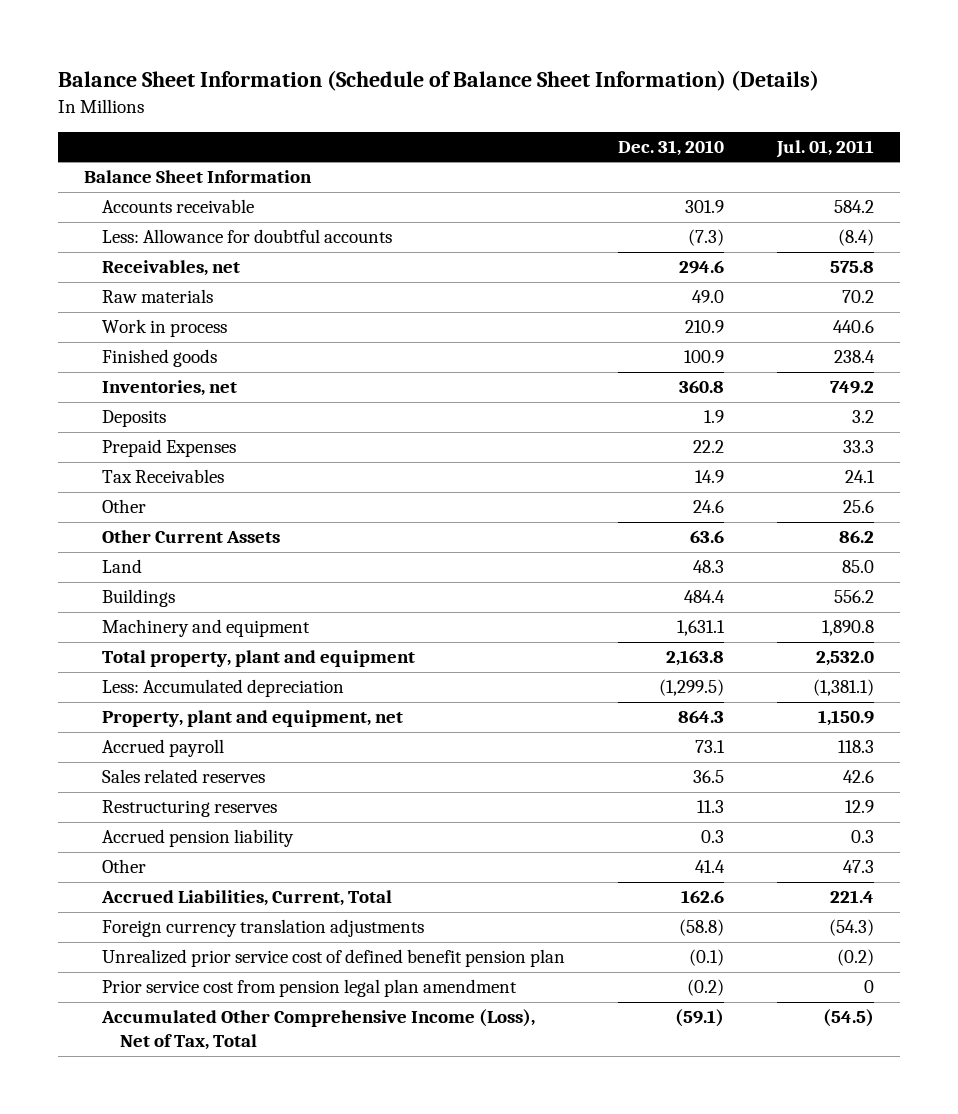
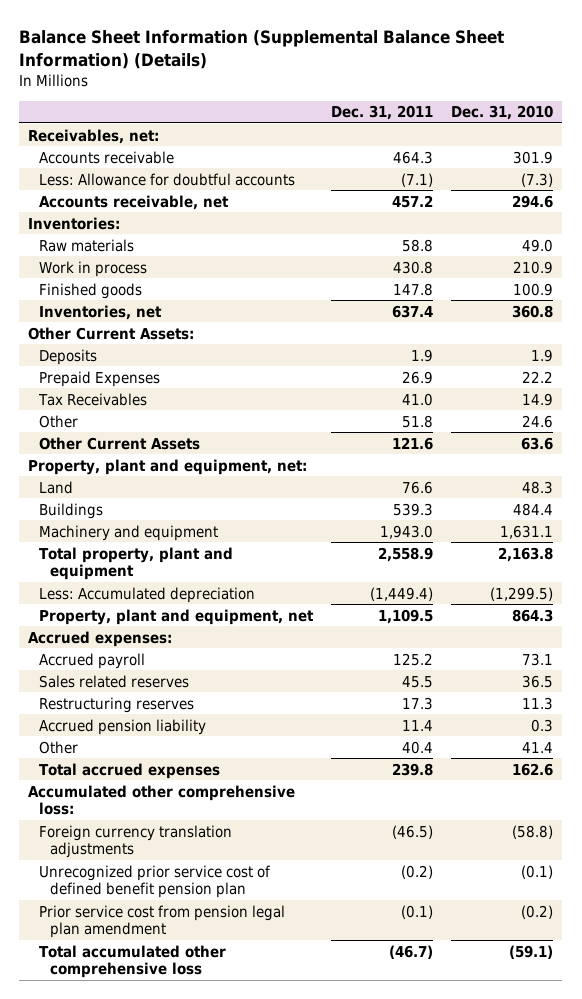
- Balance Sheet Information (Schedule of Balance Sheet Information) (Details)
+ Balance Sheet Information (Supplemental Balance Sheet Information) (Details)
- | Dec. 31, 2010 | Jul. 01, 2011
+ | Dec. 31, 2011 | Dec. 31, 2010
- Balance Sheet Information
+ Receivables, net:
- Receivables, net | 294.6 | 575.8
+ Accounts receivable, net | 457.2 | 294.6
+ Inventories:
+ Other Current Assets:
+ Property, plant and equipment, net:
+ Accrued expenses:
- Accrued Liabilities, Current, Total | 162.6 | 221.4
+ Total accrued expenses | 239.8 | 162.6
+ Accumulated other comprehensive loss:
- Unrealized prior service cost of defined benefit pension plan | (0.1) | (0.2)
+ Unrecognized prior service cost of defined benefit pension plan | (0.2) | (0.1)
- Accumulated Other Comprehensive Income (Loss), Net of Tax, Total | (59.1) | (54.5)
+ Total accumulated other comprehensive loss | (46.7) | (59.1)

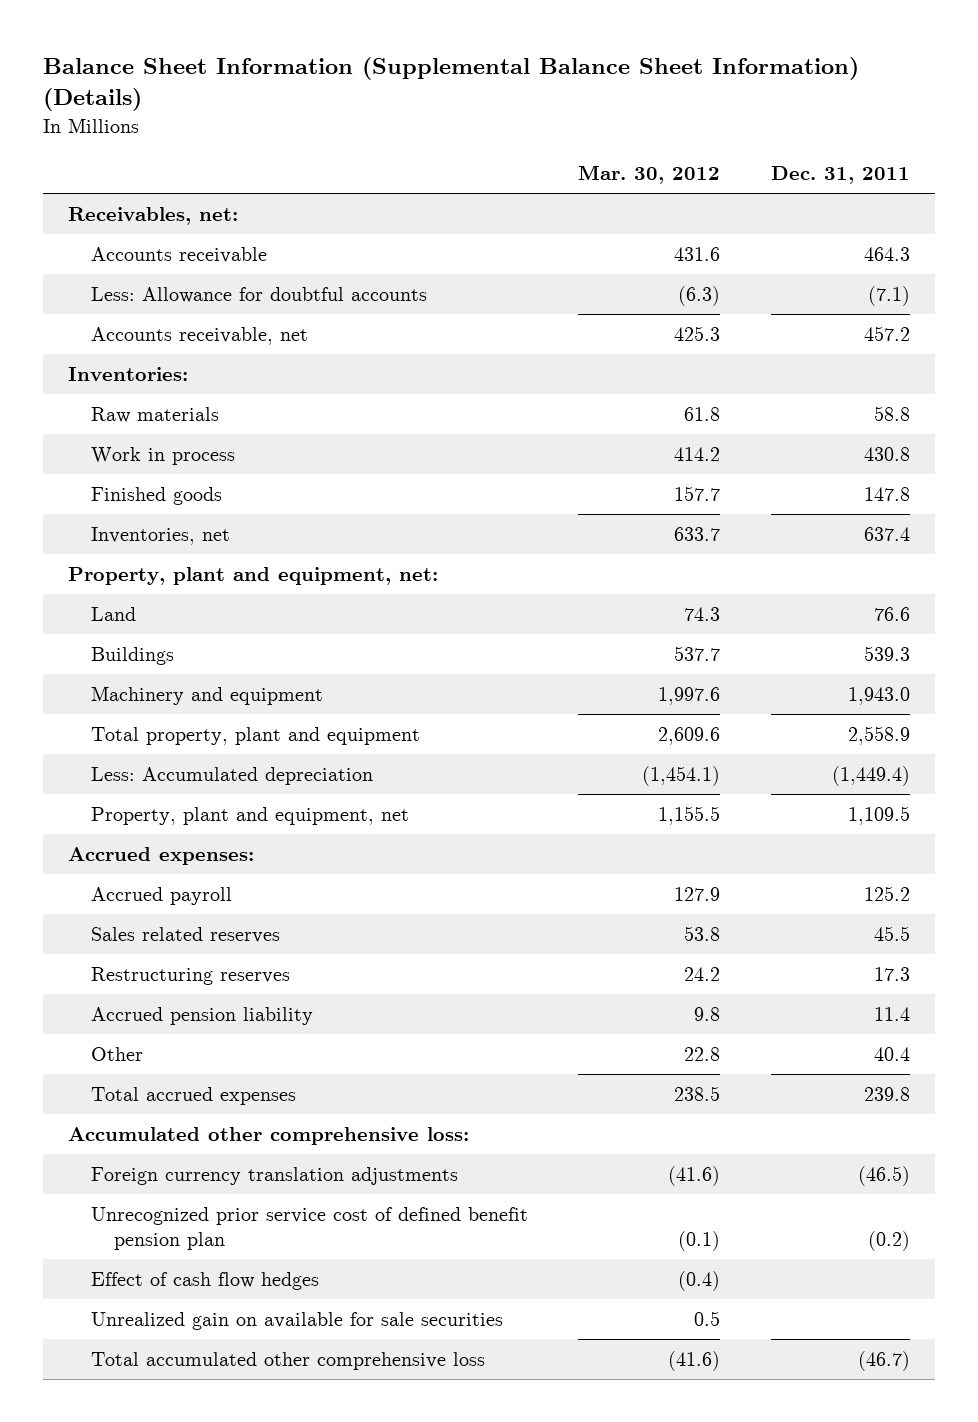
- | Dec. 31, 2011 | Dec. 31, 2010
+ | Mar. 30, 2012 | Dec. 31, 2011
- Other Current Assets:
- Deposits | 1.9 | 1.9
- Prepaid Expenses | 26.9 | 22.2
- Tax Receivables | 41.0 | 14.9
- Other | 51.8 | 24.6
- Other Current Assets | 121.6 | 63.6
- Prior service cost from pension legal plan amendment | (0.1) | (0.2)
+ Effect of cash flow hedges | (0.4) |
+ Unrealized gain on available for sale securities | 0.5 |

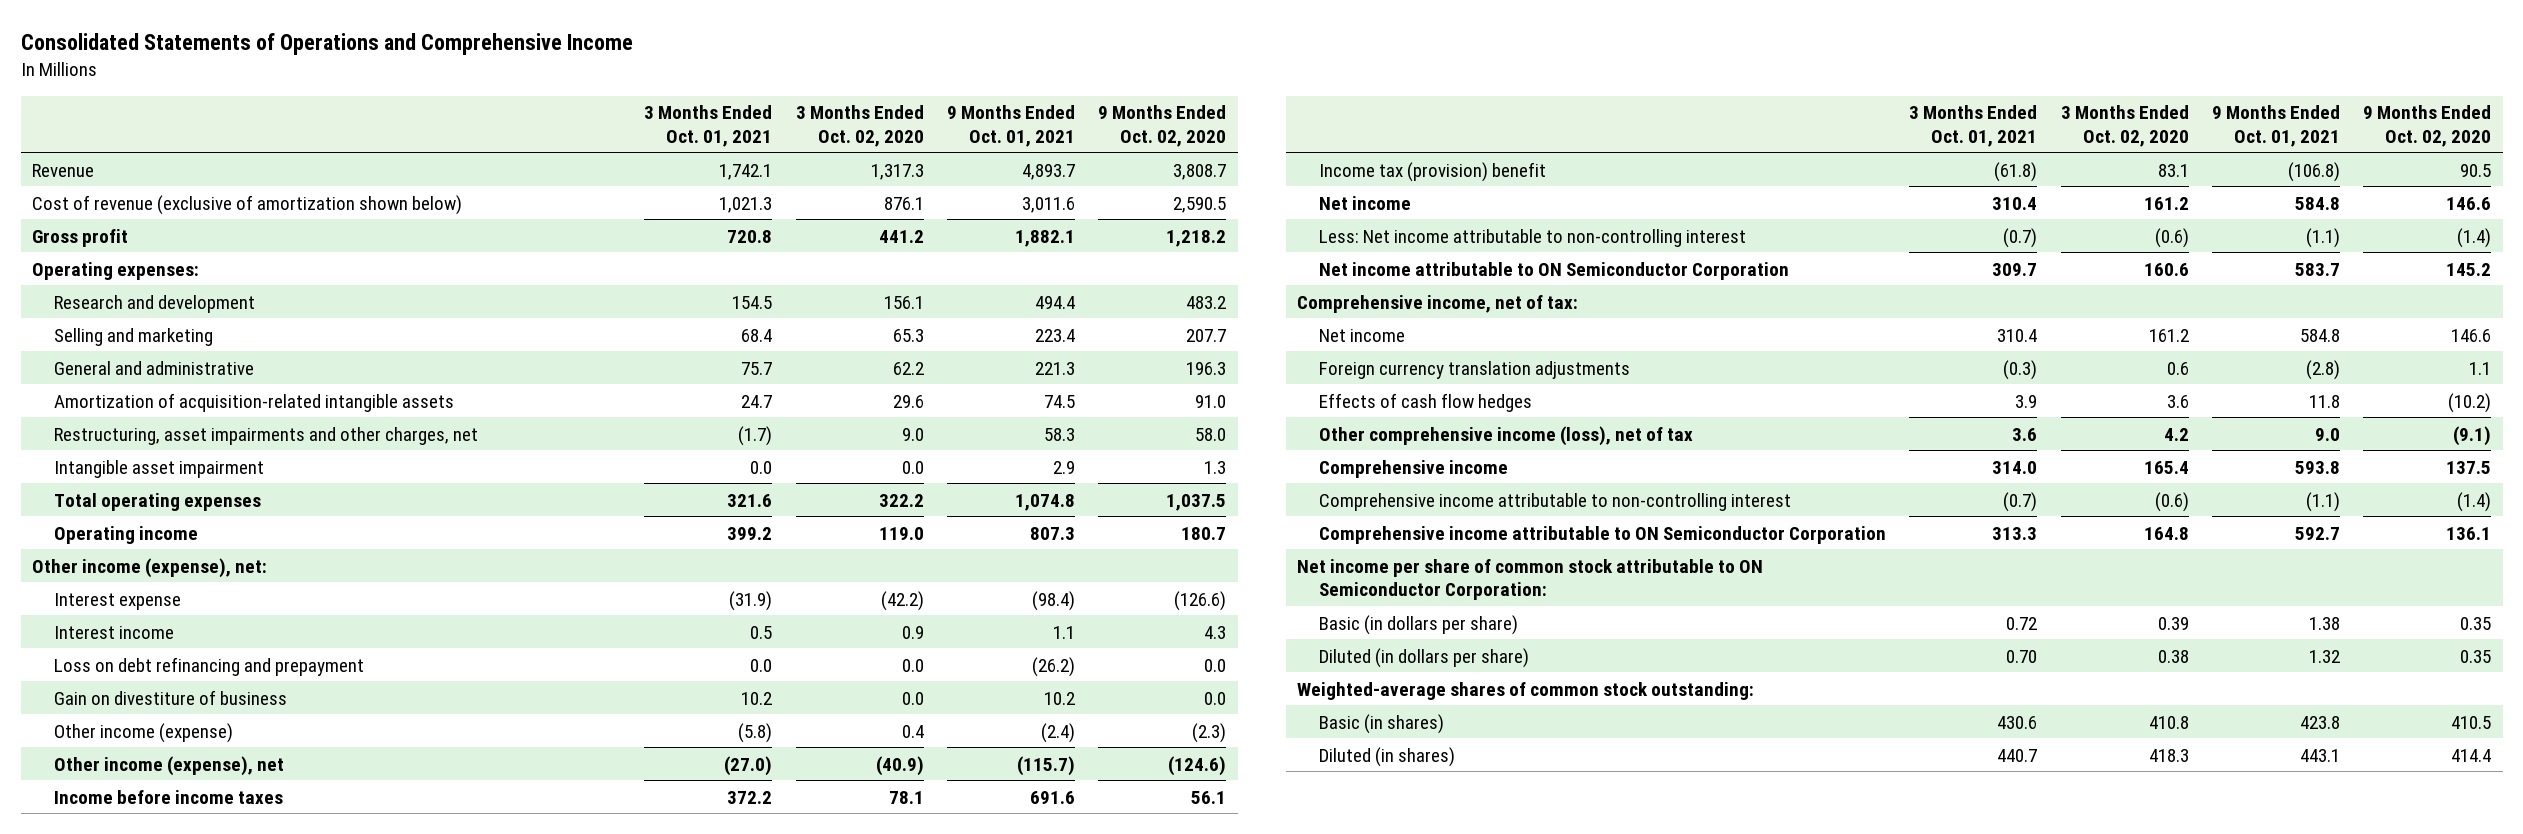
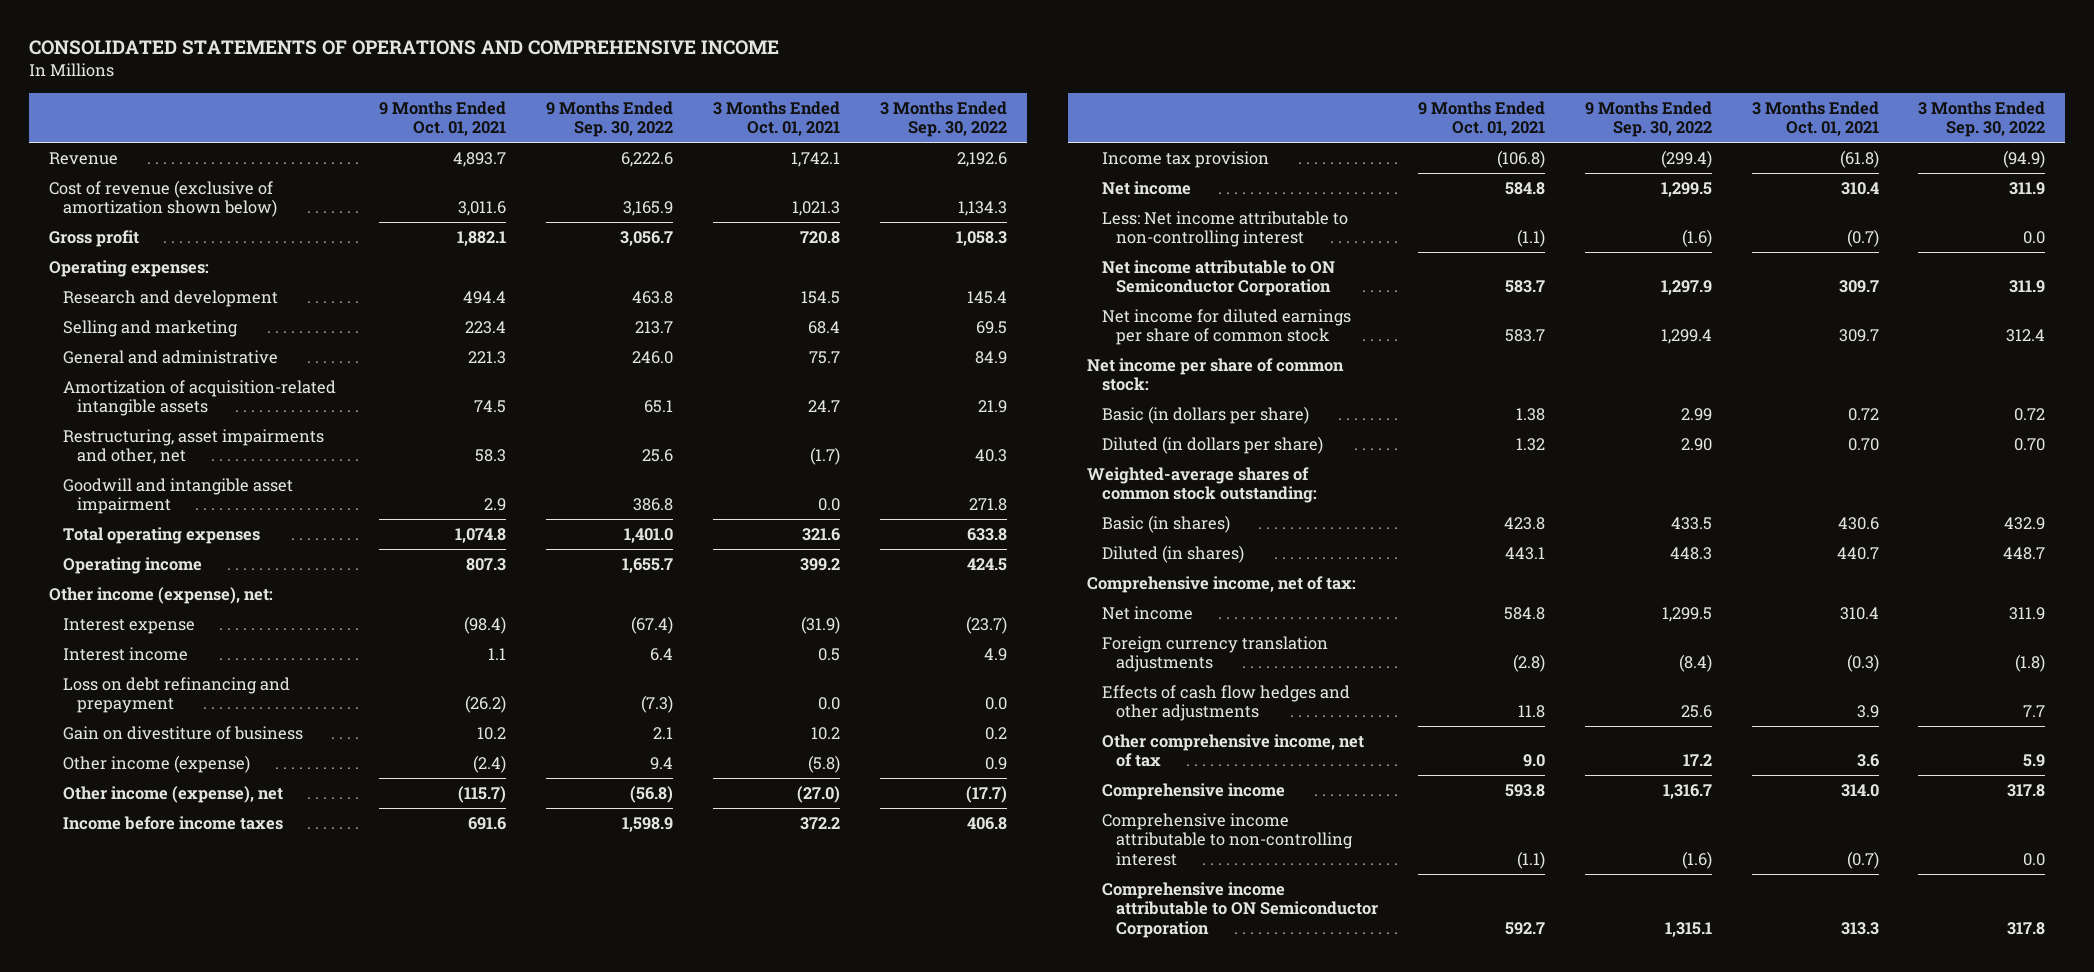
- Consolidated Statements of Operations and Comprehensive Income
+ CONSOLIDATED STATEMENTS OF OPERATIONS AND COMPREHENSIVE INCOME
- | 3 Months Ended Oct. 01, 2021 | 3 Months Ended Oct. 02, 2020 | 9 Months Ended Oct. 01, 2021 | 9 Months Ended Oct. 02, 2020
+ | 9 Months Ended Oct. 01, 2021 | 9 Months Ended Sep. 30, 2022 | 3 Months Ended Oct. 01, 2021 | 3 Months Ended Sep. 30, 2022
- Restructuring, asset impairments and other charges, net | (1.7) | 9.0 | 58.3 | 58.0
- Intangible asset impairment | 0.0 | 0.0 | 2.9 | 1.3
+ Restructuring, asset impairments and other, net | 58.3 | 25.6 | (1.7) | 40.3
+ Goodwill and intangible asset impairment | 2.9 | 386.8 | 0.0 | 271.8
- Income tax (provision) benefit | (61.8) | 83.1 | (106.8) | 90.5
+ Income tax provision | (106.8) | (299.4) | (61.8) | (94.9)
+ Net income for diluted earnings per share of common stock | 583.7 | 1,299.4 | 309.7 | 312.4
+ Net income per share of common stock:
moved up: Basic (in dollars per share) | 1.38 | 2.99 | 0.72 | 0.72
moved up: Diluted (in dollars per share) | 1.32 | 2.90 | 0.70 | 0.70
moved up: Weighted-average shares of common stock outstanding:
moved up: Basic (in shares) | 423.8 | 433.5 | 430.6 | 432.9
moved up: Diluted (in shares) | 443.1 | 448.3 | 440.7 | 448.7
- Effects of cash flow hedges | 3.9 | 3.6 | 11.8 | (10.2)
- Other comprehensive income (loss), net of tax | 3.6 | 4.2 | 9.0 | (9.1)
+ Effects of cash flow hedges and other adjustments | 11.8 | 25.6 | 3.9 | 7.7
+ Other comprehensive income, net of tax | 9.0 | 17.2 | 3.6 | 5.9
- Net income per share of common stock attributable to ON Semiconductor Corporation:

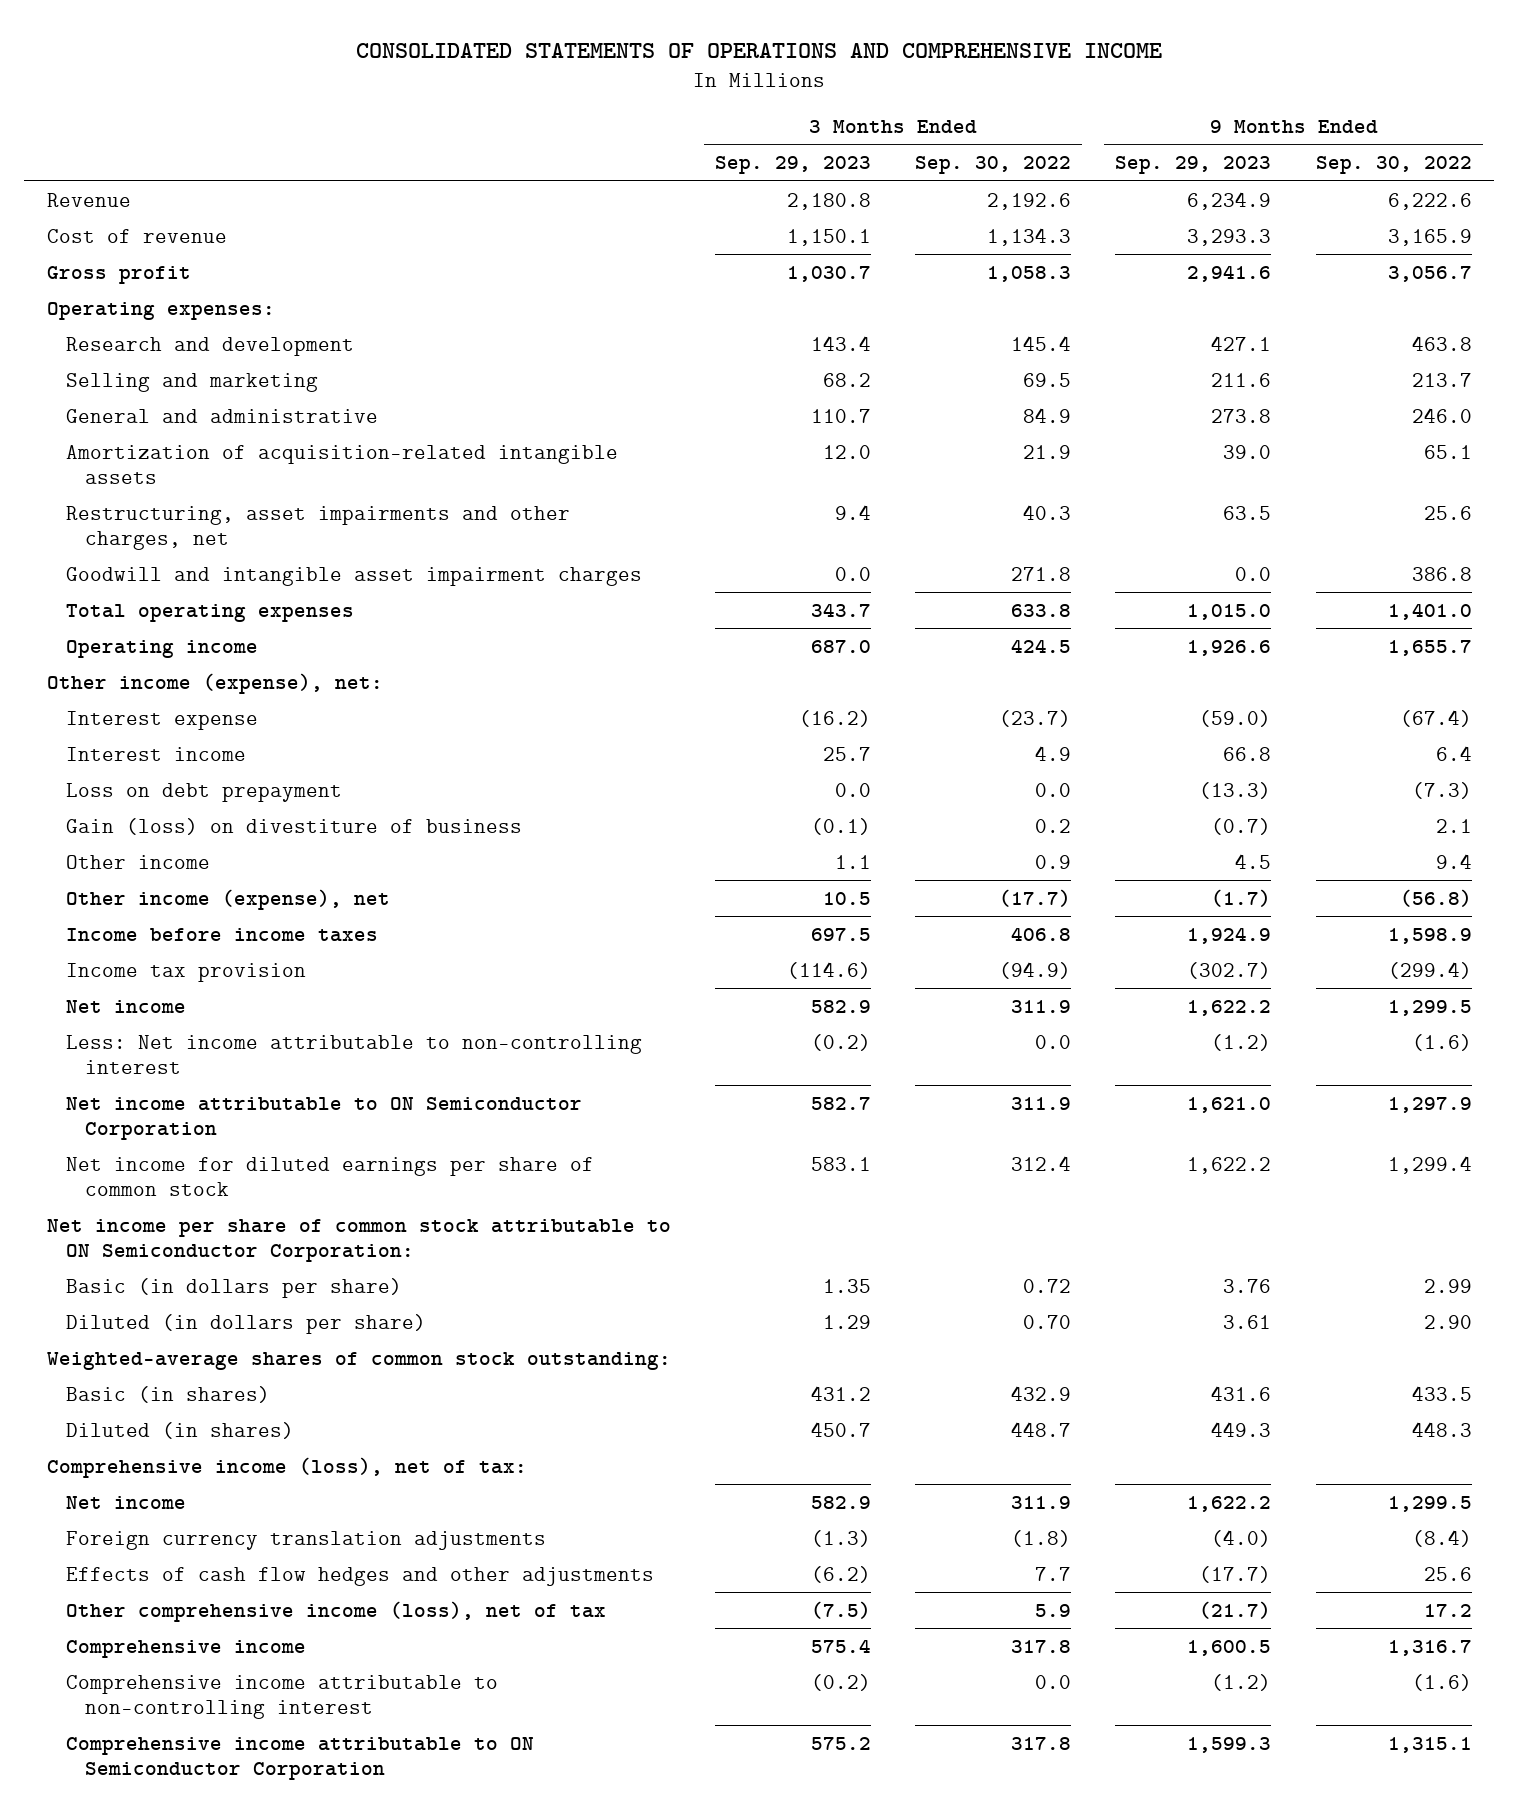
- | 9 Months Ended Oct. 01, 2021 | 9 Months Ended Sep. 30, 2022 | 3 Months Ended Oct. 01, 2021 | 3 Months Ended Sep. 30, 2022
+ | 3 Months Ended Sep. 29, 2023 | 3 Months Ended Sep. 30, 2022 | 9 Months Ended Sep. 29, 2023 | 9 Months Ended Sep. 30, 2022
- Cost of revenue (exclusive of amortization shown below) | 3,011.6 | 3,165.9 | 1,021.3 | 1,134.3
+ Cost of revenue | 1,150.1 | 1,134.3 | 3,293.3 | 3,165.9
- Restructuring, asset impairments and other, net | 58.3 | 25.6 | (1.7) | 40.3
- Goodwill and intangible asset impairment | 2.9 | 386.8 | 0.0 | 271.8
+ Restructuring, asset impairments and other charges, net | 9.4 | 40.3 | 63.5 | 25.6
+ Goodwill and intangible asset impairment charges | 0.0 | 271.8 | 0.0 | 386.8
- Loss on debt refinancing and prepayment | (26.2) | (7.3) | 0.0 | 0.0
- Gain on divestiture of business | 10.2 | 2.1 | 10.2 | 0.2
- Other income (expense) | (2.4) | 9.4 | (5.8) | 0.9
+ Loss on debt prepayment | 0.0 | 0.0 | (13.3) | (7.3)
+ Gain (loss) on divestiture of business | (0.1) | 0.2 | (0.7) | 2.1
+ Other income | 1.1 | 0.9 | 4.5 | 9.4
- Net income per share of common stock:
+ Net income per share of common stock attributable to ON Semiconductor Corporation:
- Comprehensive income, net of tax:
+ Comprehensive income (loss), net of tax:
- Other comprehensive income, net of tax | 9.0 | 17.2 | 3.6 | 5.9
+ Other comprehensive income (loss), net of tax | (7.5) | 5.9 | (21.7) | 17.2

